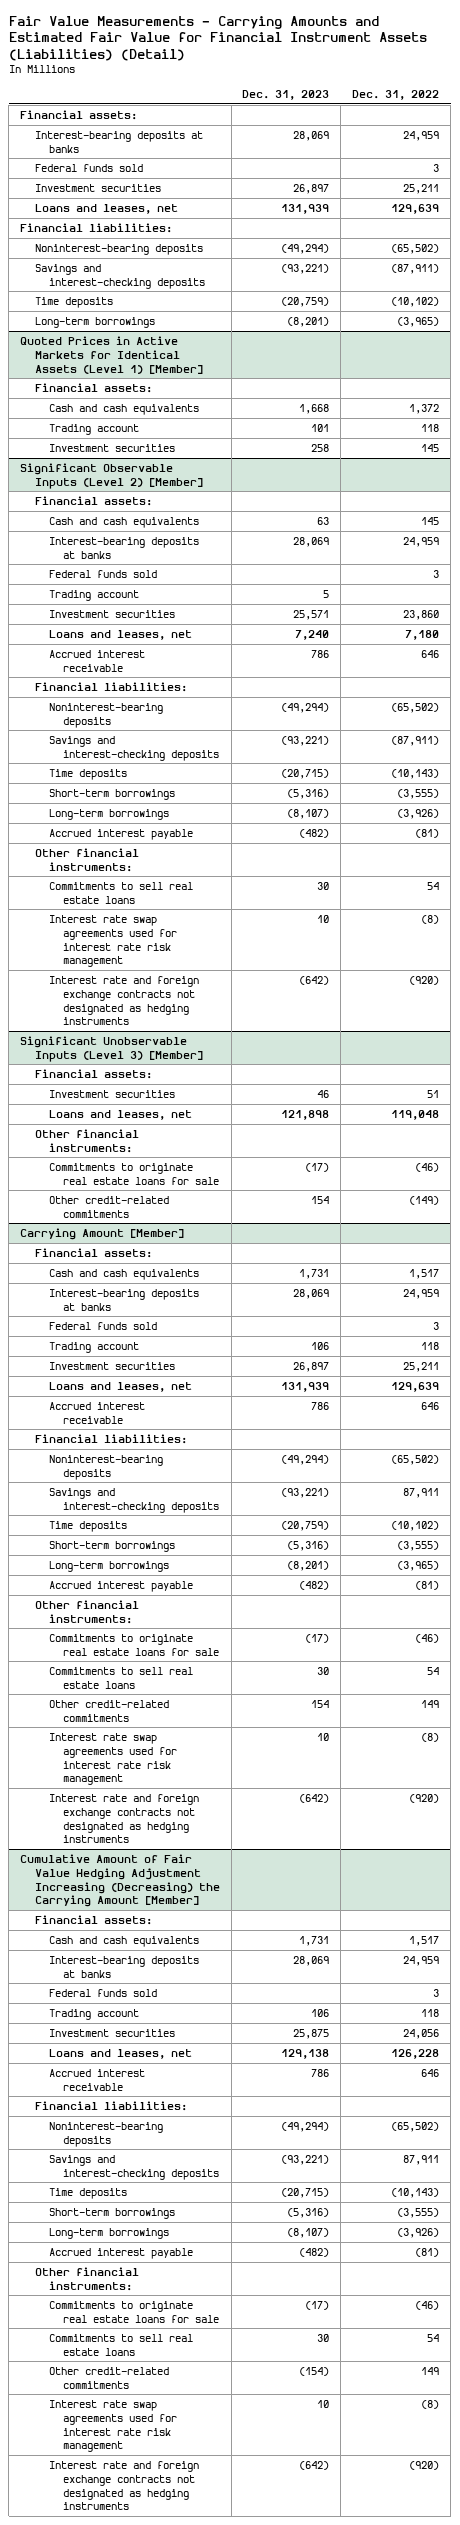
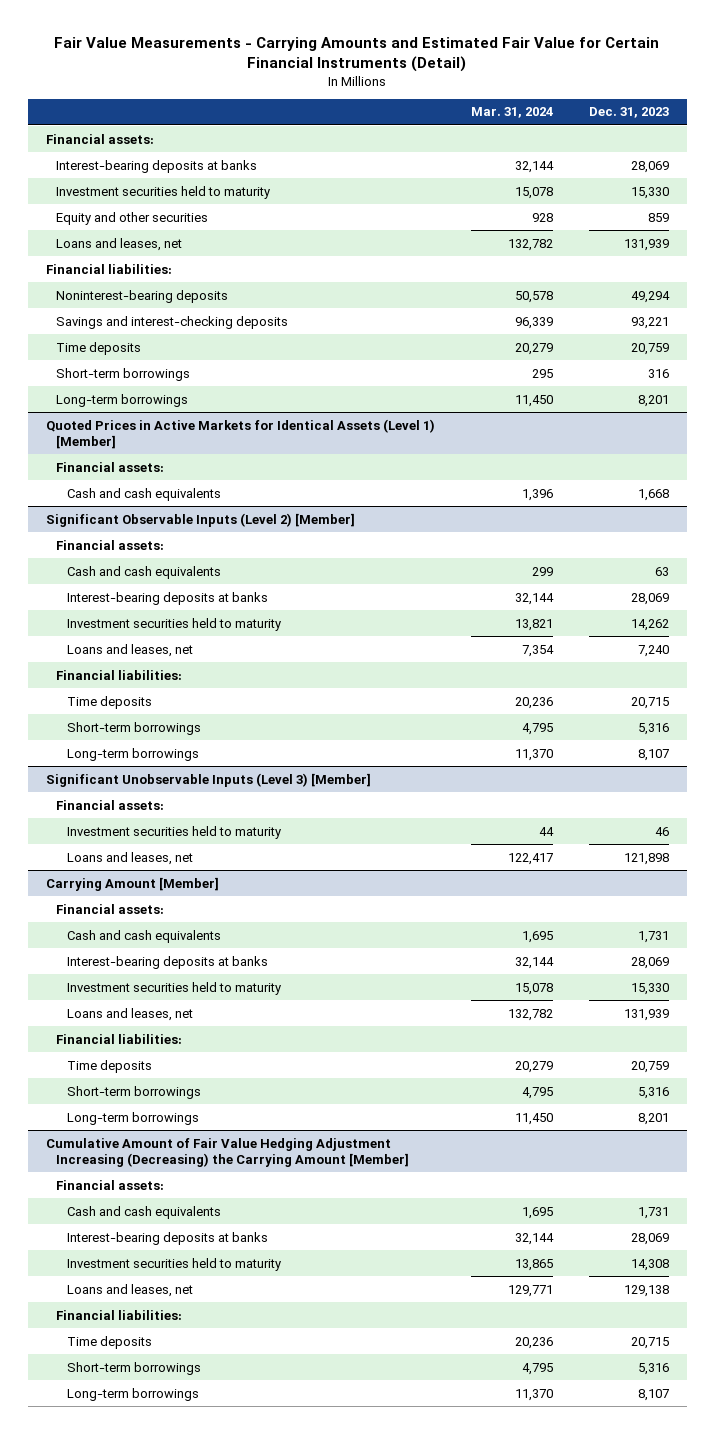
- Fair Value Measurements - Carrying Amounts and Estimated Fair Value for Financial Instrument Assets (Liabilities) (Detail)
+ Fair Value Measurements - Carrying Amounts and Estimated Fair Value for Certain Financial Instruments (Detail)
- | Dec. 31, 2023 | Dec. 31, 2022
+ | Mar. 31, 2024 | Dec. 31, 2023
- Federal funds sold | | 3
- Investment securities | 26,897 | 25,211
+ Investment securities held to maturity | 15,078 | 15,330
+ Equity and other securities | 928 | 859
- Noninterest-bearing deposits | (49,294) | (65,502)
- Savings and interest-checking deposits | (93,221) | (87,911)
- Time deposits | (20,759) | (10,102)
- Long-term borrowings | (8,201) | (3,965)
+ Noninterest-bearing deposits | 50,578 | 49,294
+ Savings and interest-checking deposits | 96,339 | 93,221
+ Time deposits | 20,279 | 20,759
+ Short-term borrowings | 295 | 316
+ Long-term borrowings | 11,450 | 8,201
@ Quoted Prices in Active Markets for Identical Assets (Level 1) [Member]
- Trading account | 101 | 118
- Investment securities | 258 | 145
@ Significant Observable Inputs (Level 2) [Member]
- Federal funds sold | | 3
- Trading account | 5 |
- Investment securities | 25,571 | 23,860
+ Investment securities held to maturity | 13,821 | 14,262
- Accrued interest receivable | 786 | 646
- Noninterest-bearing deposits | (49,294) | (65,502)
- Savings and interest-checking deposits | (93,221) | (87,911)
- Time deposits | (20,715) | (10,143)
- Short-term borrowings | (5,316) | (3,555)
- Long-term borrowings | (8,107) | (3,926)
- Accrued interest payable | (482) | (81)
- Other financial instruments:
- Commitments to sell real estate loans | 30 | 54
- Interest rate swap agreements used for interest rate risk management | 10 | (8)
- Interest rate and foreign exchange contracts not designated as hedging instruments | (642) | (920)
+ Time deposits | 20,236 | 20,715
+ Short-term borrowings | 4,795 | 5,316
+ Long-term borrowings | 11,370 | 8,107
@ Significant Unobservable Inputs (Level 3) [Member]
- Investment securities | 46 | 51
+ Investment securities held to maturity | 44 | 46
- Other financial instruments:
- Commitments to originate real estate loans for sale | (17) | (46)
- Other credit-related commitments | 154 | (149)
@ Carrying Amount [Member]
- Federal funds sold | | 3
- Trading account | 106 | 118
- Investment securities | 26,897 | 25,211
+ Investment securities held to maturity | 15,078 | 15,330
- Accrued interest receivable | 786 | 646
- Noninterest-bearing deposits | (49,294) | (65,502)
- Savings and interest-checking deposits | (93,221) | 87,911
- Time deposits | (20,759) | (10,102)
- Short-term borrowings | (5,316) | (3,555)
- Long-term borrowings | (8,201) | (3,965)
- Accrued interest payable | (482) | (81)
- Other financial instruments:
- Commitments to originate real estate loans for sale | (17) | (46)
- Commitments to sell real estate loans | 30 | 54
- Other credit-related commitments | 154 | 149
- Interest rate swap agreements used for interest rate risk management | 10 | (8)
- Interest rate and foreign exchange contracts not designated as hedging instruments | (642) | (920)
+ Time deposits | 20,279 | 20,759
+ Short-term borrowings | 4,795 | 5,316
+ Long-term borrowings | 11,450 | 8,201
@ Cumulative Amount of Fair Value Hedging Adjustment Increasing (Decreasing) the Carrying Amount [Member]
- Federal funds sold | | 3
- Trading account | 106 | 118
- Investment securities | 25,875 | 24,056
+ Investment securities held to maturity | 13,865 | 14,308
- Accrued interest receivable | 786 | 646
- Noninterest-bearing deposits | (49,294) | (65,502)
- Savings and interest-checking deposits | (93,221) | 87,911
- Time deposits | (20,715) | (10,143)
- Short-term borrowings | (5,316) | (3,555)
- Long-term borrowings | (8,107) | (3,926)
- Accrued interest payable | (482) | (81)
- Other financial instruments:
- Commitments to originate real estate loans for sale | (17) | (46)
- Commitments to sell real estate loans | 30 | 54
- Other credit-related commitments | (154) | 149
- Interest rate swap agreements used for interest rate risk management | 10 | (8)
- Interest rate and foreign exchange contracts not designated as hedging instruments | (642) | (920)
+ Time deposits | 20,236 | 20,715
+ Short-term borrowings | 4,795 | 5,316
+ Long-term borrowings | 11,370 | 8,107

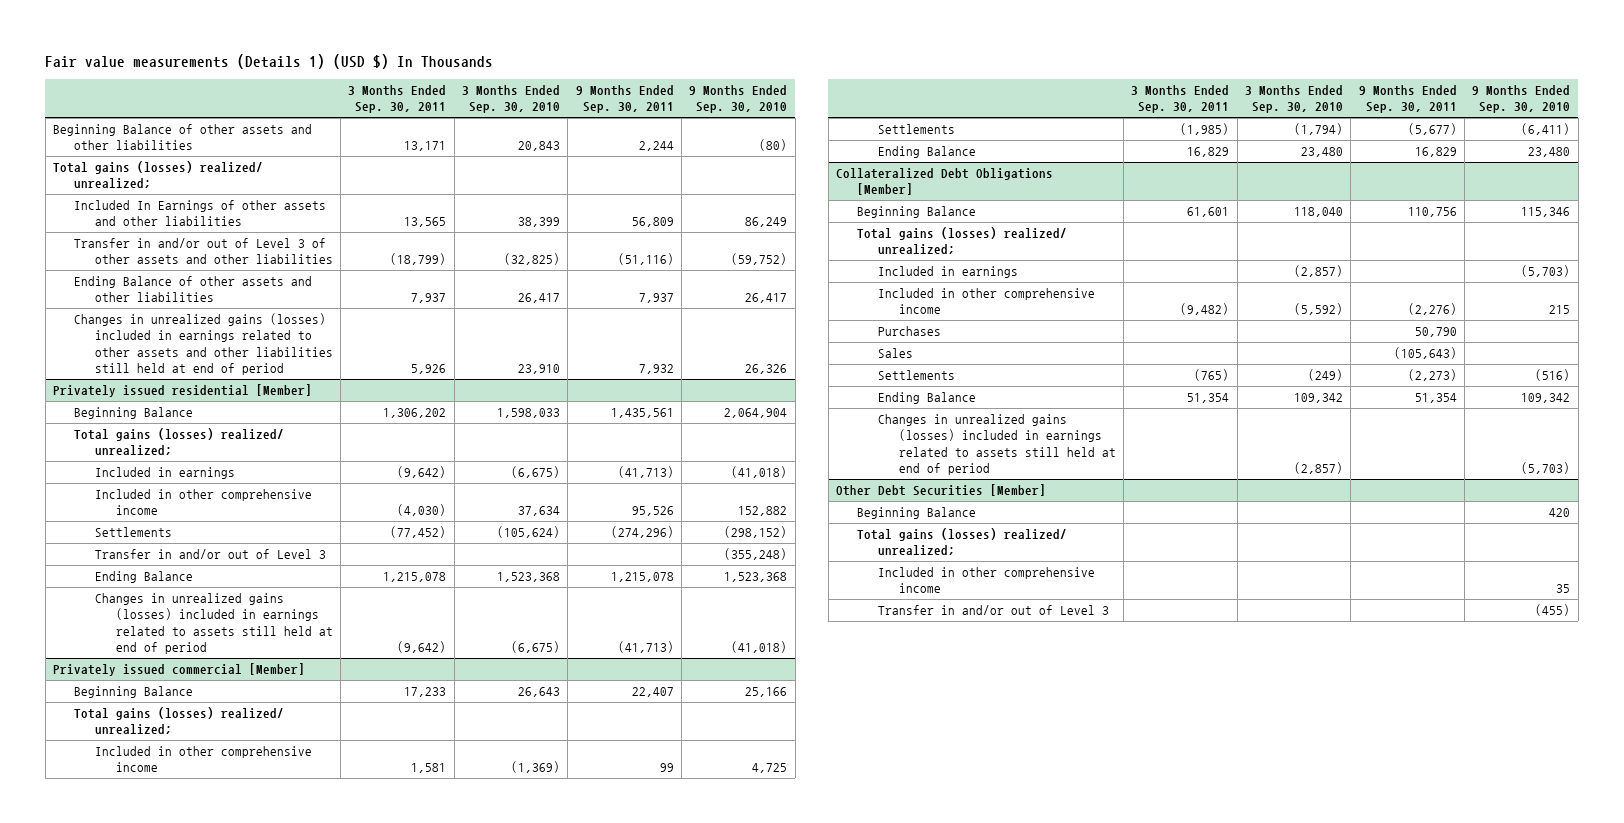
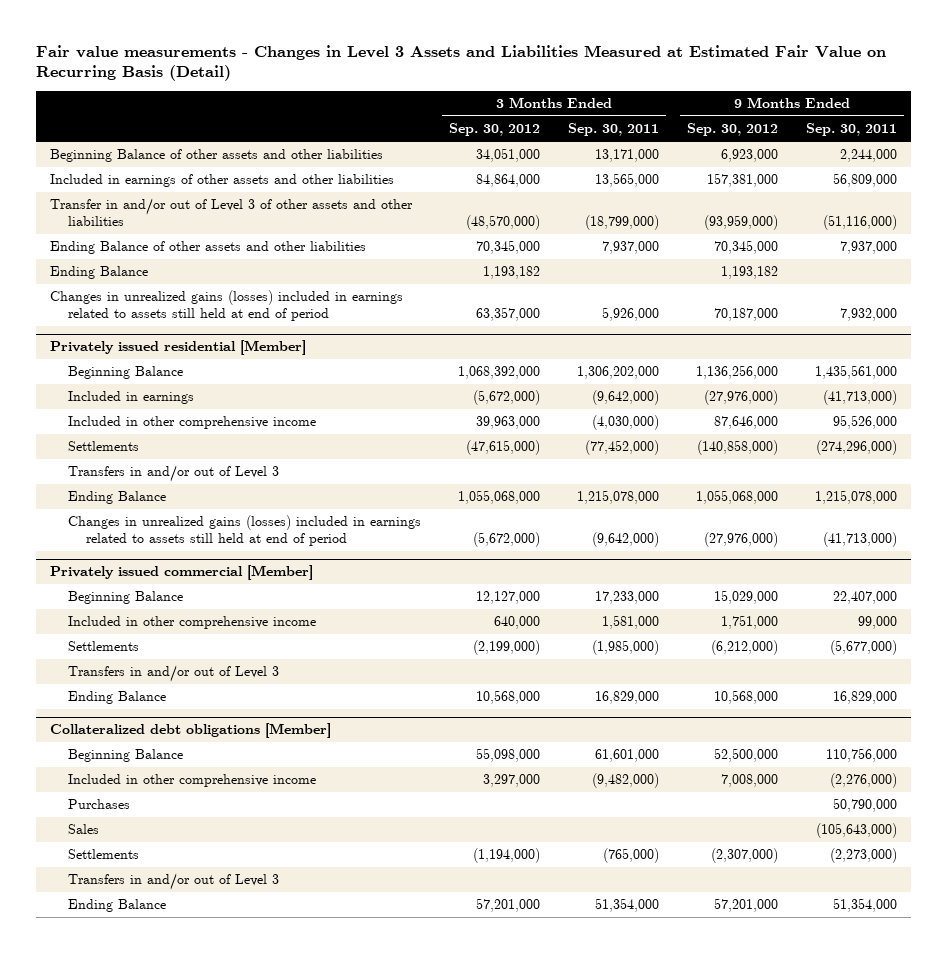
- Fair value measurements (Details 1) (USD $) In Thousands
+ Fair value measurements - Changes in Level 3 Assets and Liabilities Measured at Estimated Fair Value on Recurring Basis (Detail)
- | 3 Months Ended Sep. 30, 2011 | 3 Months Ended Sep. 30, 2010 | 9 Months Ended Sep. 30, 2011 | 9 Months Ended Sep. 30, 2010
+ | 3 Months Ended Sep. 30, 2012 | 3 Months Ended Sep. 30, 2011 | 9 Months Ended Sep. 30, 2012 | 9 Months Ended Sep. 30, 2011
- Beginning Balance of other assets and other liabilities | 13,171 | 20,843 | 2,244 | (80)
- Total gains (losses) realized/ unrealized;
- Included In Earnings of other assets and other liabilities | 13,565 | 38,399 | 56,809 | 86,249
- Transfer in and/or out of Level 3 of other assets and other liabilities | (18,799) | (32,825) | (51,116) | (59,752)
- Ending Balance of other assets and other liabilities | 7,937 | 26,417 | 7,937 | 26,417
- Changes in unrealized gains (losses) included in earnings related to other assets and other liabilities still held at end of period | 5,926 | 23,910 | 7,932 | 26,326
+ Beginning Balance of other assets and other liabilities | 34,051,000 | 13,171,000 | 6,923,000 | 2,244,000
+ Included in earnings of other assets and other liabilities | 84,864,000 | 13,565,000 | 157,381,000 | 56,809,000
+ Transfer in and/or out of Level 3 of other assets and other liabilities | (48,570,000) | (18,799,000) | (93,959,000) | (51,116,000)
+ Ending Balance of other assets and other liabilities | 70,345,000 | 7,937,000 | 70,345,000 | 7,937,000
+ Ending Balance | 1,193,182 | | 1,193,182 |
+ Changes in unrealized gains (losses) included in earnings related to assets still held at end of period | 63,357,000 | 5,926,000 | 70,187,000 | 7,932,000
@ Privately issued residential [Member]
- Beginning Balance | 1,306,202 | 1,598,033 | 1,435,561 | 2,064,904
- Total gains (losses) realized/ unrealized;
- Included in earnings | (9,642) | (6,675) | (41,713) | (41,018)
- Included in other comprehensive income | (4,030) | 37,634 | 95,526 | 152,882
- Settlements | (77,452) | (105,624) | (274,296) | (298,152)
- Transfer in and/or out of Level 3 | | | | (355,248)
- Ending Balance | 1,215,078 | 1,523,368 | 1,215,078 | 1,523,368
- Changes in unrealized gains (losses) included in earnings related to assets still held at end of period | (9,642) | (6,675) | (41,713) | (41,018)
+ Beginning Balance | 1,068,392,000 | 1,306,202,000 | 1,136,256,000 | 1,435,561,000
+ Included in earnings | (5,672,000) | (9,642,000) | (27,976,000) | (41,713,000)
+ Included in other comprehensive income | 39,963,000 | (4,030,000) | 87,646,000 | 95,526,000
+ Settlements | (47,615,000) | (77,452,000) | (140,858,000) | (274,296,000)
+ Transfers in and/or out of Level 3
+ Ending Balance | 1,055,068,000 | 1,215,078,000 | 1,055,068,000 | 1,215,078,000
+ Changes in unrealized gains (losses) included in earnings related to assets still held at end of period | (5,672,000) | (9,642,000) | (27,976,000) | (41,713,000)
@ Privately issued commercial [Member]
- Beginning Balance | 17,233 | 26,643 | 22,407 | 25,166
- Total gains (losses) realized/ unrealized;
- Included in other comprehensive income | 1,581 | (1,369) | 99 | 4,725
- Settlements | (1,985) | (1,794) | (5,677) | (6,411)
- Ending Balance | 16,829 | 23,480 | 16,829 | 23,480
- Collateralized Debt Obligations [Member]
- Beginning Balance | 61,601 | 118,040 | 110,756 | 115,346
- Total gains (losses) realized/ unrealized;
- Included in earnings | | (2,857) | | (5,703)
- Included in other comprehensive income | (9,482) | (5,592) | (2,276) | 215
- Purchases | | | 50,790 |
- Sales | | | (105,643) |
- Settlements | (765) | (249) | (2,273) | (516)
- Ending Balance | 51,354 | 109,342 | 51,354 | 109,342
- Changes in unrealized gains (losses) included in earnings related to assets still held at end of period | | (2,857) | | (5,703)
- Other Debt Securities [Member]
- Beginning Balance | | | | 420
- Total gains (losses) realized/ unrealized;
- Included in other comprehensive income | | | | 35
- Transfer in and/or out of Level 3 | | | | (455)
@ Privately issued commercial [Member]
+ Beginning Balance | 12,127,000 | 17,233,000 | 15,029,000 | 22,407,000
+ Included in other comprehensive income | 640,000 | 1,581,000 | 1,751,000 | 99,000
+ Settlements | (2,199,000) | (1,985,000) | (6,212,000) | (5,677,000)
+ Transfers in and/or out of Level 3
+ Ending Balance | 10,568,000 | 16,829,000 | 10,568,000 | 16,829,000
+ Collateralized debt obligations [Member]
+ Beginning Balance | 55,098,000 | 61,601,000 | 52,500,000 | 110,756,000
+ Included in other comprehensive income | 3,297,000 | (9,482,000) | 7,008,000 | (2,276,000)
+ Purchases | | | | 50,790,000
+ Sales | | | | (105,643,000)
+ Settlements | (1,194,000) | (765,000) | (2,307,000) | (2,273,000)
+ Transfers in and/or out of Level 3
+ Ending Balance | 57,201,000 | 51,354,000 | 57,201,000 | 51,354,000

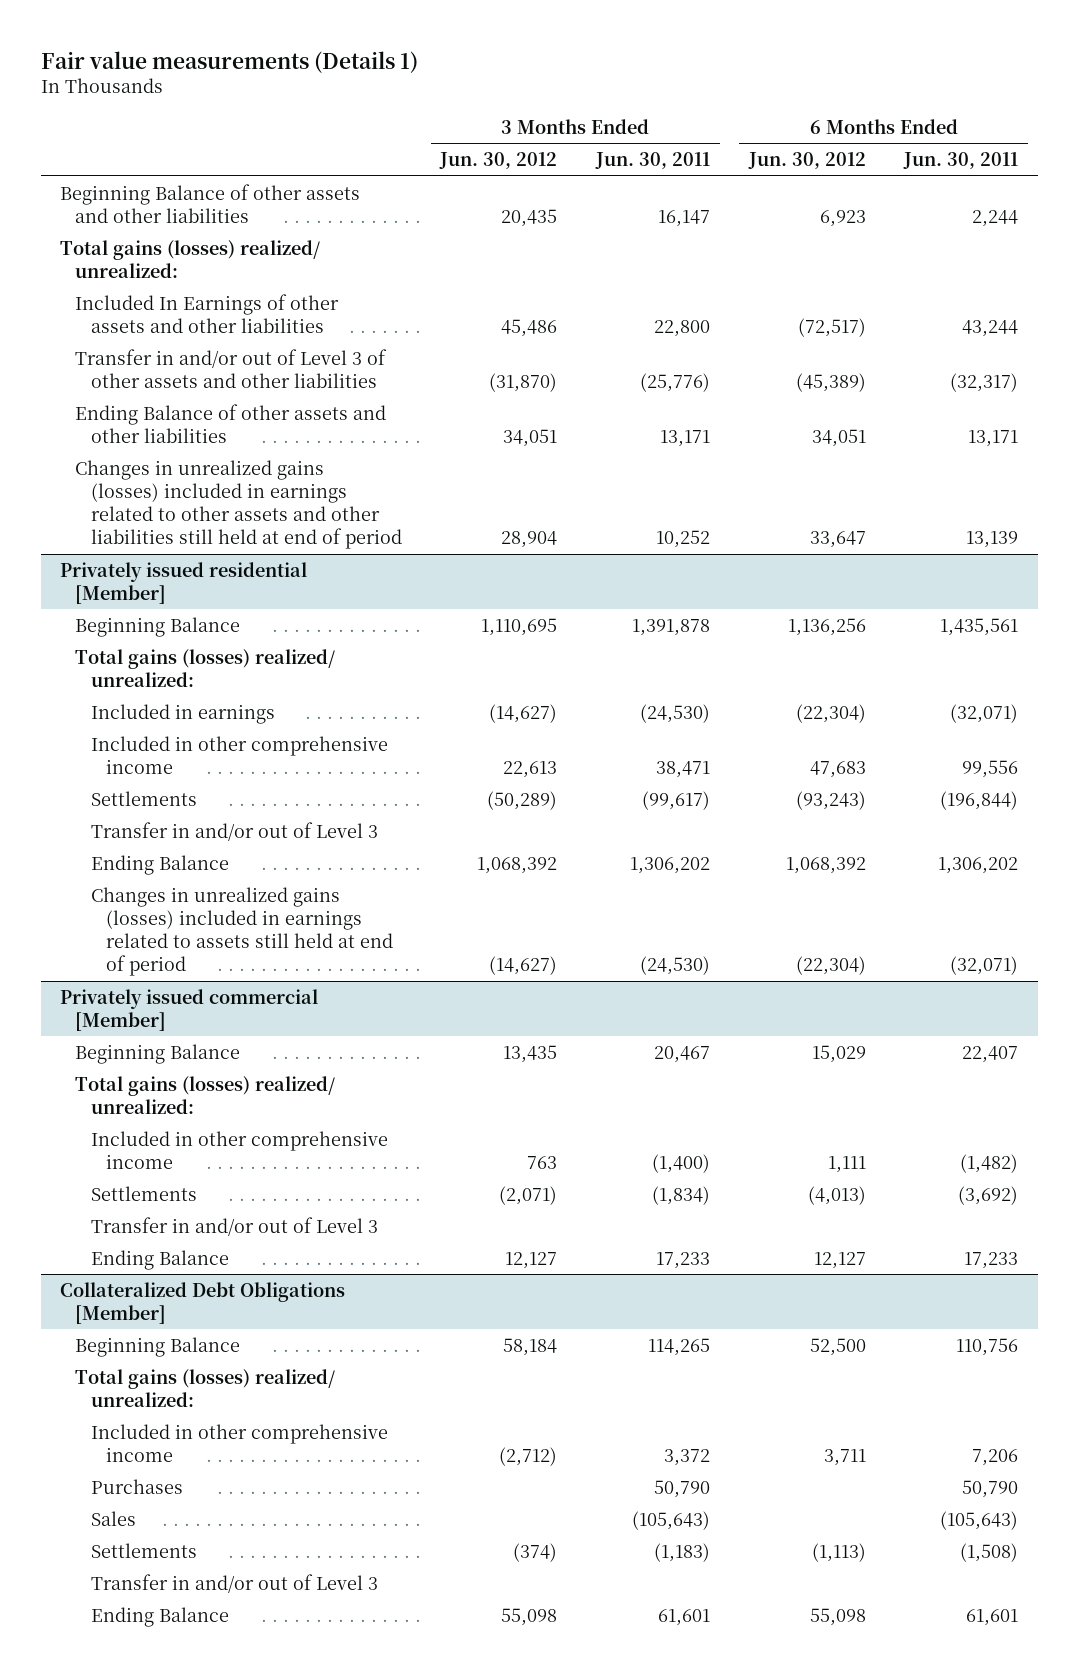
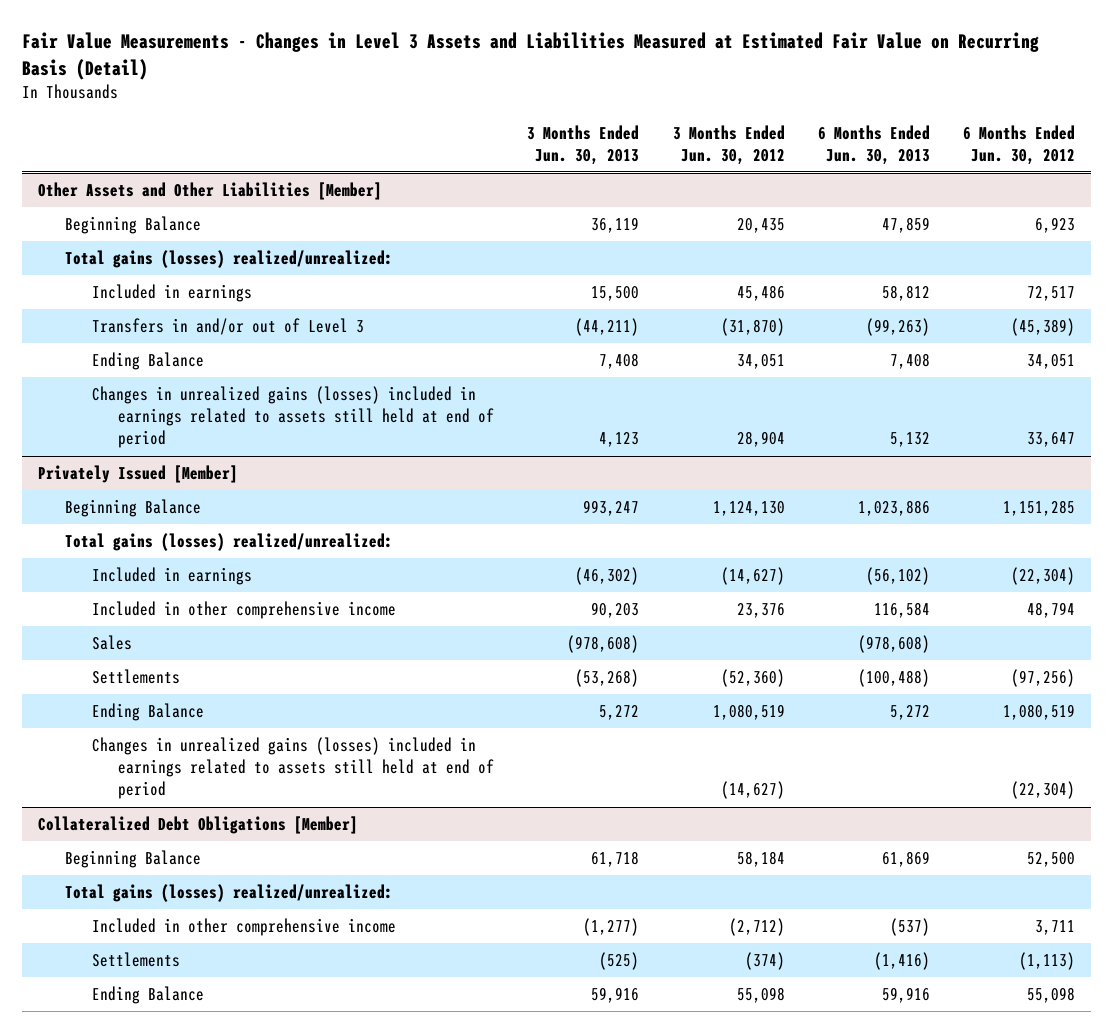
- Fair value measurements (Details 1)
+ Fair Value Measurements - Changes in Level 3 Assets and Liabilities Measured at Estimated Fair Value on Recurring Basis (Detail)
- | 3 Months Ended Jun. 30, 2012 | 3 Months Ended Jun. 30, 2011 | 6 Months Ended Jun. 30, 2012 | 6 Months Ended Jun. 30, 2011
+ | 3 Months Ended Jun. 30, 2013 | 3 Months Ended Jun. 30, 2012 | 6 Months Ended Jun. 30, 2013 | 6 Months Ended Jun. 30, 2012
- Beginning Balance of other assets and other liabilities | 20,435 | 16,147 | 6,923 | 2,244
- Total gains (losses) realized/ unrealized:
- Included In Earnings of other assets and other liabilities | 45,486 | 22,800 | (72,517) | 43,244
- Transfer in and/or out of Level 3 of other assets and other liabilities | (31,870) | (25,776) | (45,389) | (32,317)
- Ending Balance of other assets and other liabilities | 34,051 | 13,171 | 34,051 | 13,171
- Changes in unrealized gains (losses) included in earnings related to other assets and other liabilities still held at end of period | 28,904 | 10,252 | 33,647 | 13,139
- Privately issued residential [Member]
- Beginning Balance | 1,110,695 | 1,391,878 | 1,136,256 | 1,435,561
- Total gains (losses) realized/ unrealized:
+ Other Assets and Other Liabilities [Member]
+ Beginning Balance | 36,119 | 20,435 | 47,859 | 6,923
+ Total gains (losses) realized/unrealized:
+ Included in earnings | 15,500 | 45,486 | 58,812 | 72,517
+ Transfers in and/or out of Level 3 | (44,211) | (31,870) | (99,263) | (45,389)
+ Ending Balance | 7,408 | 34,051 | 7,408 | 34,051
+ Changes in unrealized gains (losses) included in earnings related to assets still held at end of period | 4,123 | 28,904 | 5,132 | 33,647
+ Privately Issued [Member]
+ Beginning Balance | 993,247 | 1,124,130 | 1,023,886 | 1,151,285
+ Total gains (losses) realized/unrealized:
- Included in other comprehensive income | 22,613 | 38,471 | 47,683 | 99,556
- Settlements | (50,289) | (99,617) | (93,243) | (196,844)
- Transfer in and/or out of Level 3
- Ending Balance | 1,068,392 | 1,306,202 | 1,068,392 | 1,306,202
+ Included in other comprehensive income | 90,203 | 23,376 | 116,584 | 48,794
+ Sales | (978,608) | | (978,608) |
+ Settlements | (53,268) | (52,360) | (100,488) | (97,256)
+ Ending Balance | 5,272 | 1,080,519 | 5,272 | 1,080,519
- Privately issued commercial [Member]
- Beginning Balance | 13,435 | 20,467 | 15,029 | 22,407
- Total gains (losses) realized/ unrealized:
- Included in other comprehensive income | 763 | (1,400) | 1,111 | (1,482)
- Settlements | (2,071) | (1,834) | (4,013) | (3,692)
- Transfer in and/or out of Level 3
- Ending Balance | 12,127 | 17,233 | 12,127 | 17,233
@ Collateralized Debt Obligations [Member]
- Total gains (losses) realized/ unrealized:
+ Total gains (losses) realized/unrealized:
- Purchases | | 50,790 | | 50,790
- Sales | | (105,643) | | (105,643)
- Transfer in and/or out of Level 3

